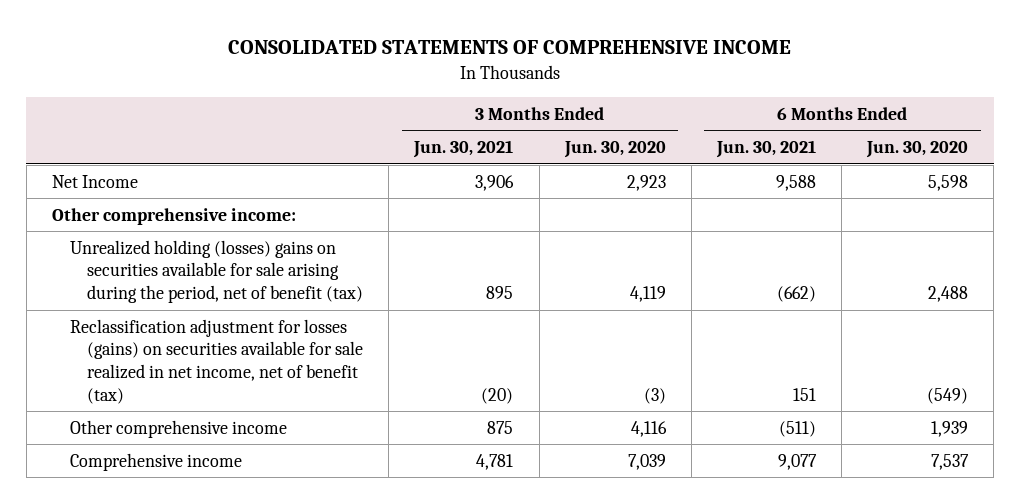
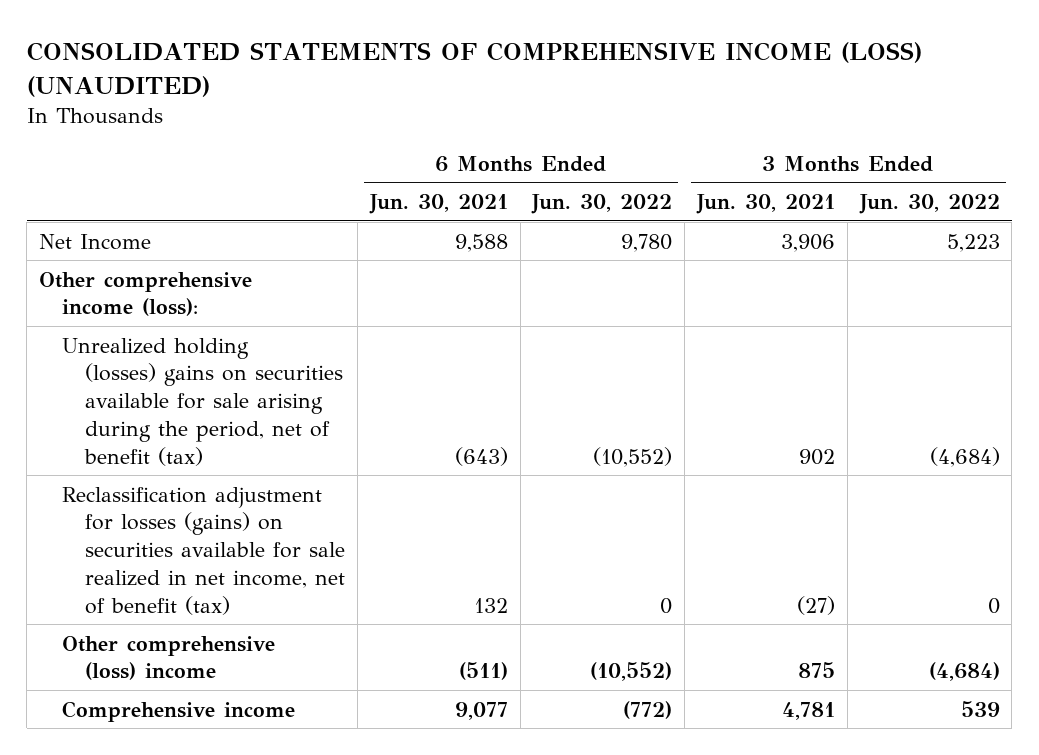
- CONSOLIDATED STATEMENTS OF COMPREHENSIVE INCOME
+ CONSOLIDATED STATEMENTS OF COMPREHENSIVE INCOME (LOSS) (UNAUDITED)
- | 3 Months Ended Jun. 30, 2021 | 3 Months Ended Jun. 30, 2020 | 6 Months Ended Jun. 30, 2021 | 6 Months Ended Jun. 30, 2020
+ | 6 Months Ended Jun. 30, 2021 | 6 Months Ended Jun. 30, 2022 | 3 Months Ended Jun. 30, 2021 | 3 Months Ended Jun. 30, 2022
- Other comprehensive income:
- Unrealized holding (losses) gains on securities available for sale arising during the period, net of benefit (tax) | 895 | 4,119 | (662) | 2,488
- Reclassification adjustment for losses (gains) on securities available for sale realized in net income, net of benefit (tax) | (20) | (3) | 151 | (549)
- Other comprehensive income | 875 | 4,116 | (511) | 1,939
+ Other comprehensive income (loss):
+ Unrealized holding (losses) gains on securities available for sale arising during the period, net of benefit (tax) | (643) | (10,552) | 902 | (4,684)
+ Reclassification adjustment for losses (gains) on securities available for sale realized in net income, net of benefit (tax) | 132 | 0 | (27) | 0
+ Other comprehensive (loss) income | (511) | (10,552) | 875 | (4,684)

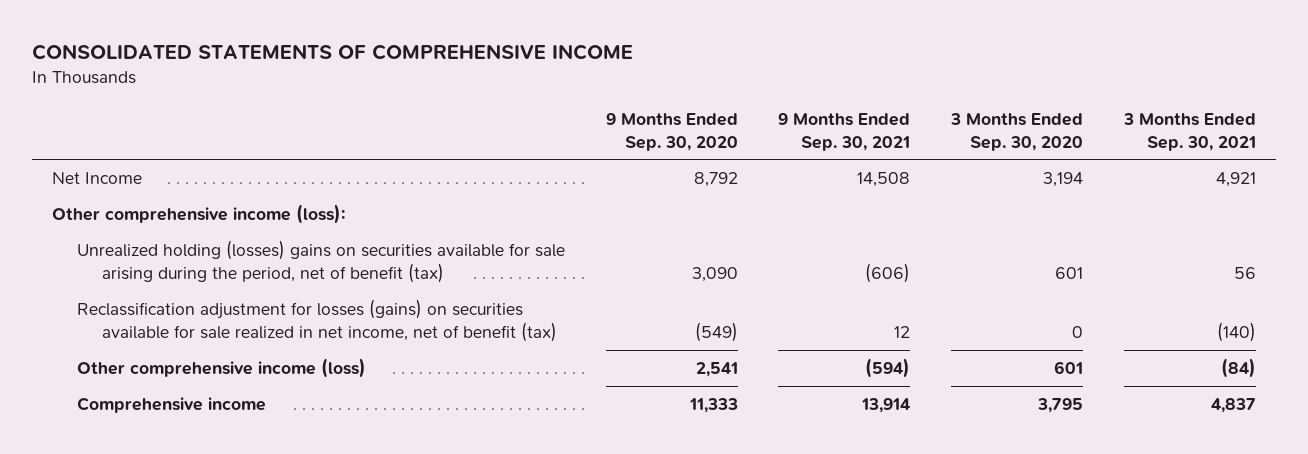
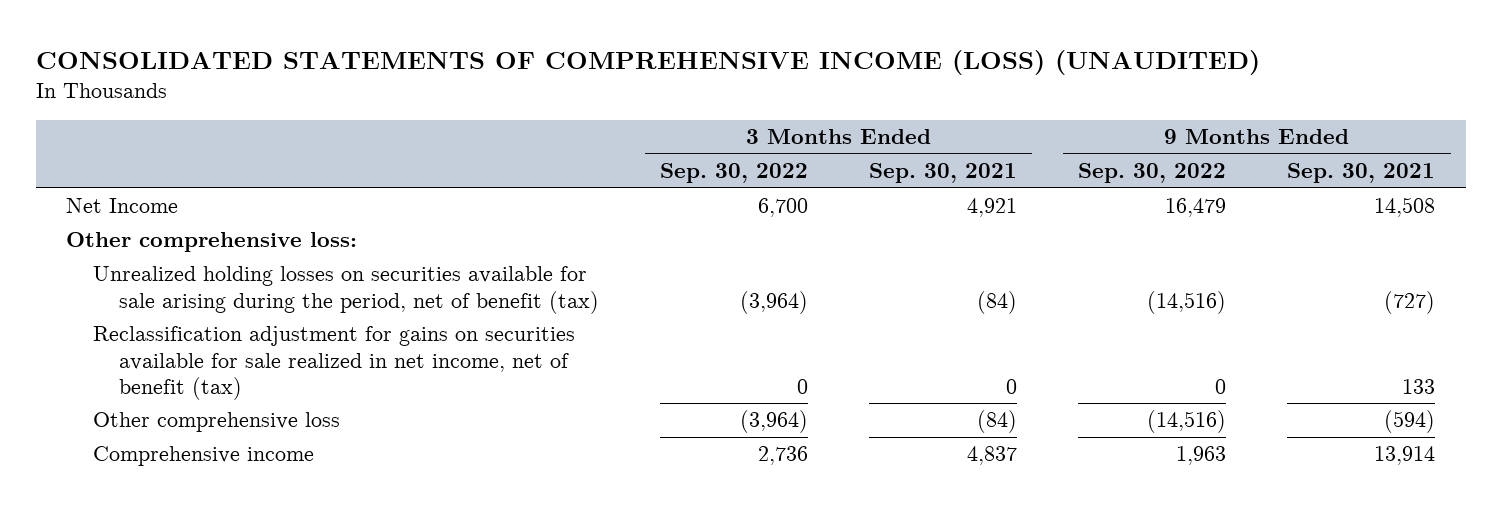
- CONSOLIDATED STATEMENTS OF COMPREHENSIVE INCOME
+ CONSOLIDATED STATEMENTS OF COMPREHENSIVE INCOME (LOSS) (UNAUDITED)
- | 9 Months Ended Sep. 30, 2020 | 9 Months Ended Sep. 30, 2021 | 3 Months Ended Sep. 30, 2020 | 3 Months Ended Sep. 30, 2021
+ | 3 Months Ended Sep. 30, 2022 | 3 Months Ended Sep. 30, 2021 | 9 Months Ended Sep. 30, 2022 | 9 Months Ended Sep. 30, 2021
- Other comprehensive income (loss):
- Unrealized holding (losses) gains on securities available for sale arising during the period, net of benefit (tax) | 3,090 | (606) | 601 | 56
- Reclassification adjustment for losses (gains) on securities available for sale realized in net income, net of benefit (tax) | (549) | 12 | 0 | (140)
- Other comprehensive income (loss) | 2,541 | (594) | 601 | (84)
+ Other comprehensive loss:
+ Unrealized holding losses on securities available for sale arising during the period, net of benefit (tax) | (3,964) | (84) | (14,516) | (727)
+ Reclassification adjustment for gains on securities available for sale realized in net income, net of benefit (tax) | 0 | 0 | 0 | 133
+ Other comprehensive loss | (3,964) | (84) | (14,516) | (594)

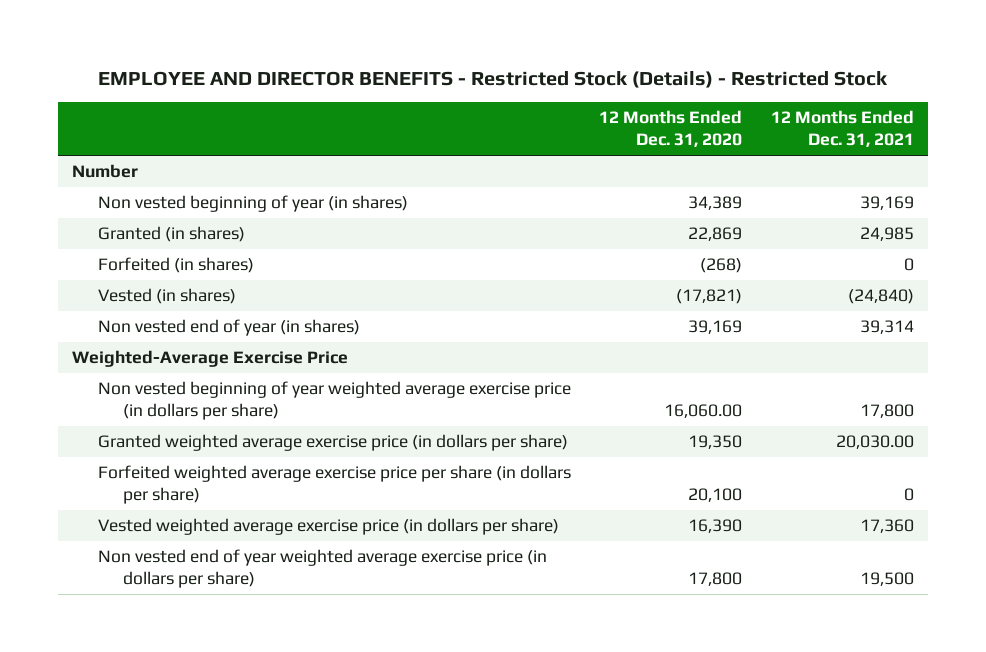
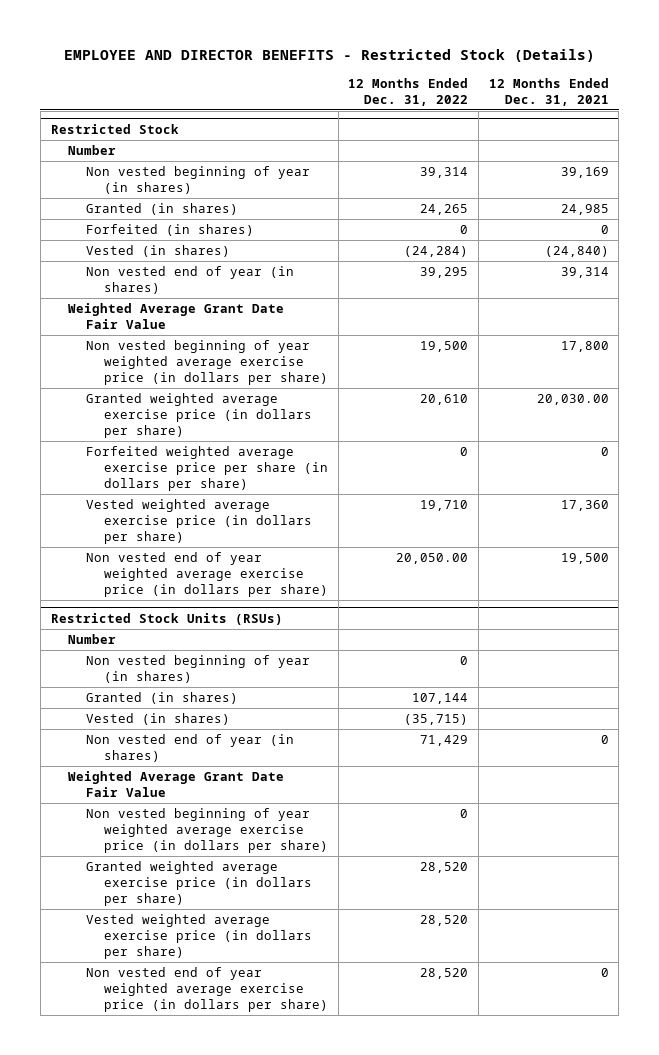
- EMPLOYEE AND DIRECTOR BENEFITS - Restricted Stock (Details) - Restricted Stock
+ EMPLOYEE AND DIRECTOR BENEFITS - Restricted Stock (Details)
- | 12 Months Ended Dec. 31, 2020 | 12 Months Ended Dec. 31, 2021
+ | 12 Months Ended Dec. 31, 2022 | 12 Months Ended Dec. 31, 2021
+ Restricted Stock
- Weighted-Average Exercise Price
+ Weighted Average Grant Date Fair Value
+ Restricted Stock Units (RSUs)
+ Number
+ Non vested beginning of year (in shares) | 0 |
+ Granted (in shares) | 107,144 |
+ Vested (in shares) | (35,715) |
+ Non vested end of year (in shares) | 71,429 | 0
+ Weighted Average Grant Date Fair Value
+ Non vested beginning of year weighted average exercise price (in dollars per share) | 0 |
+ Granted weighted average exercise price (in dollars per share) | 28,520 |
+ Vested weighted average exercise price (in dollars per share) | 28,520 |
+ Non vested end of year weighted average exercise price (in dollars per share) | 28,520 | 0

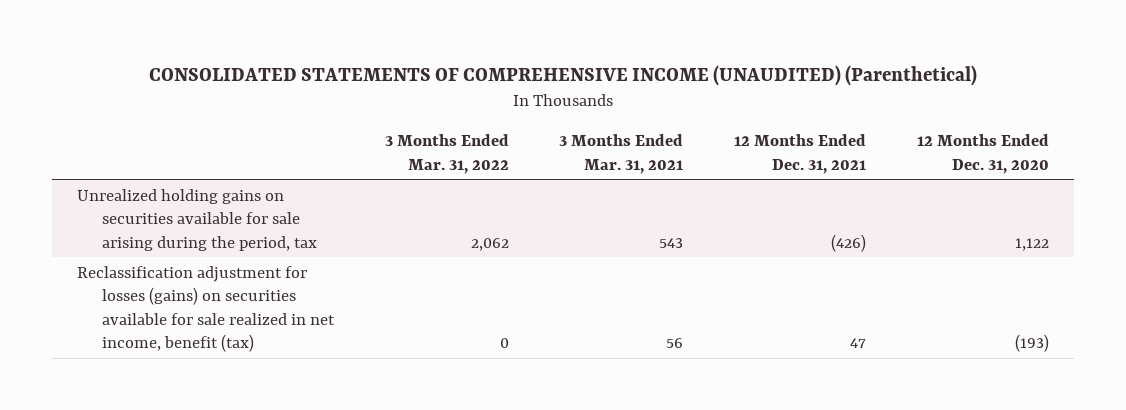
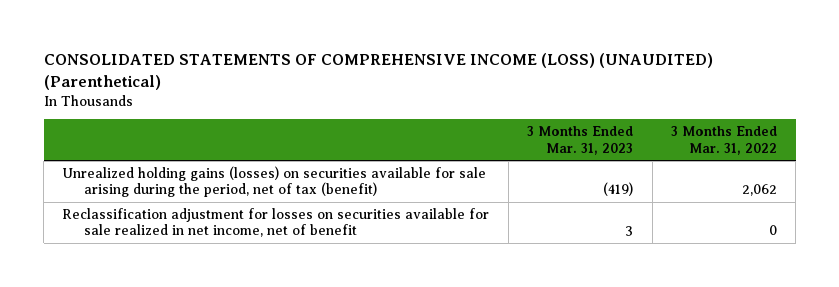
- CONSOLIDATED STATEMENTS OF COMPREHENSIVE INCOME (UNAUDITED) (Parenthetical)
+ CONSOLIDATED STATEMENTS OF COMPREHENSIVE INCOME (LOSS) (UNAUDITED) (Parenthetical)
- | 3 Months Ended Mar. 31, 2022 | 3 Months Ended Mar. 31, 2021 | 12 Months Ended Dec. 31, 2021 | 12 Months Ended Dec. 31, 2020
+ | 3 Months Ended Mar. 31, 2023 | 3 Months Ended Mar. 31, 2022
- Unrealized holding gains on securities available for sale arising during the period, tax | 2,062 | 543 | (426) | 1,122
- Reclassification adjustment for losses (gains) on securities available for sale realized in net income, benefit (tax) | 0 | 56 | 47 | (193)
+ Unrealized holding gains (losses) on securities available for sale arising during the period, net of tax (benefit) | (419) | 2,062
+ Reclassification adjustment for losses on securities available for sale realized in net income, net of benefit | 3 | 0

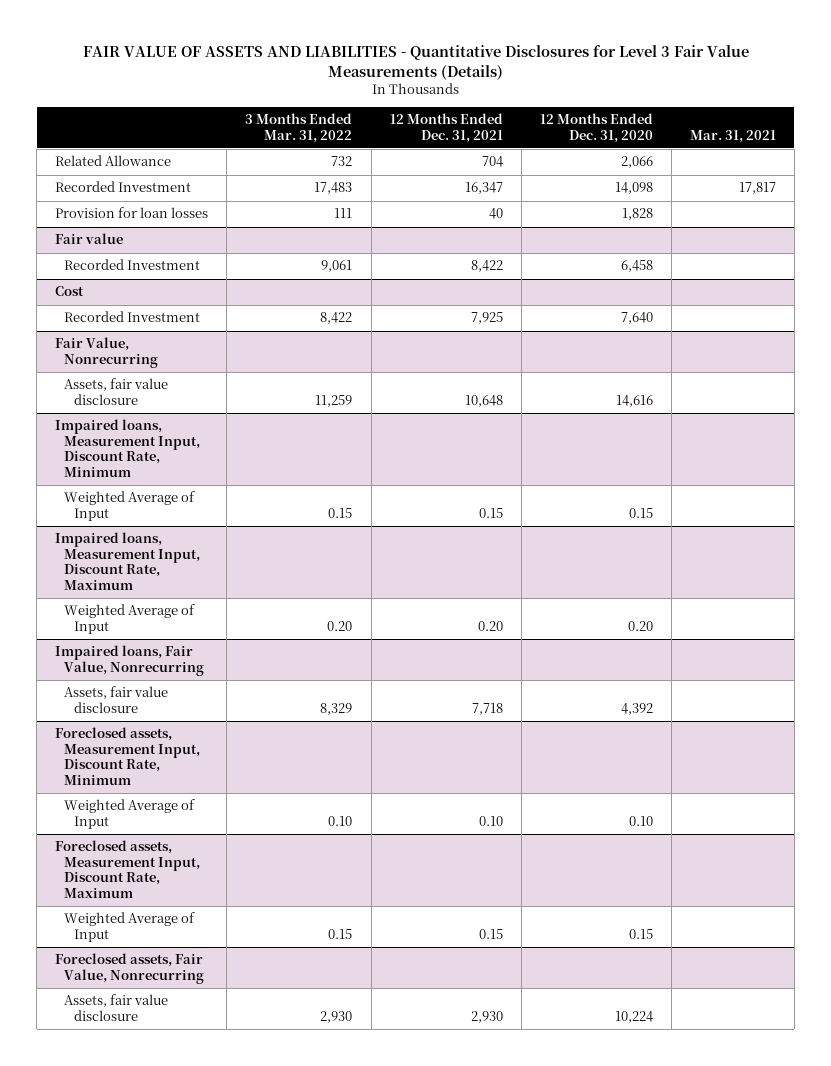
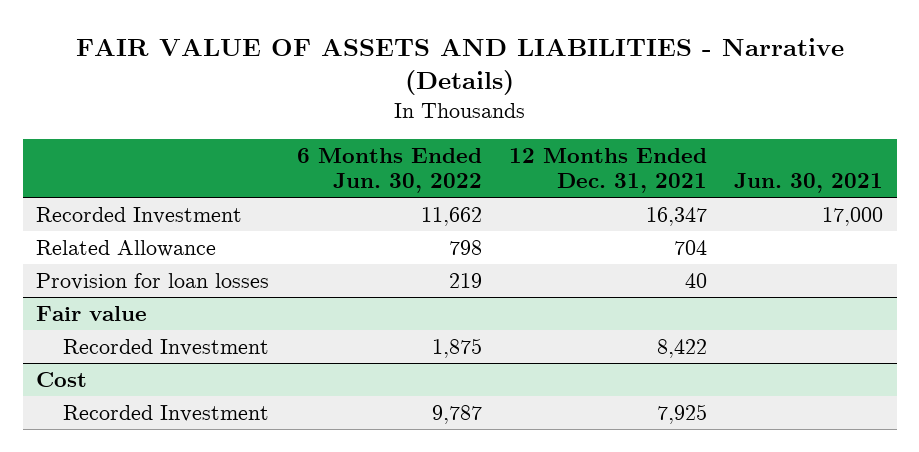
- FAIR VALUE OF ASSETS AND LIABILITIES - Quantitative Disclosures for Level 3 Fair Value Measurements (Details)
+ FAIR VALUE OF ASSETS AND LIABILITIES - Narrative (Details)
- | 3 Months Ended Mar. 31, 2022 | 12 Months Ended Dec. 31, 2021 | 12 Months Ended Dec. 31, 2020 | Mar. 31, 2021
+ | 6 Months Ended Jun. 30, 2022 | 12 Months Ended Dec. 31, 2021 | Jun. 30, 2021
moved down: Related Allowance | 798 | 704 |
- Fair Value, Nonrecurring
- Assets, fair value disclosure | 11,259 | 10,648 | 14,616 |
- Impaired loans, Measurement Input, Discount Rate, Minimum
- Weighted Average of Input | 0.15 | 0.15 | 0.15 |
- Impaired loans, Measurement Input, Discount Rate, Maximum
- Weighted Average of Input | 0.20 | 0.20 | 0.20 |
- Impaired loans, Fair Value, Nonrecurring
- Assets, fair value disclosure | 8,329 | 7,718 | 4,392 |
- Foreclosed assets, Measurement Input, Discount Rate, Minimum
- Weighted Average of Input | 0.10 | 0.10 | 0.10 |
- Foreclosed assets, Measurement Input, Discount Rate, Maximum
- Weighted Average of Input | 0.15 | 0.15 | 0.15 |
- Foreclosed assets, Fair Value, Nonrecurring
- Assets, fair value disclosure | 2,930 | 2,930 | 10,224 |

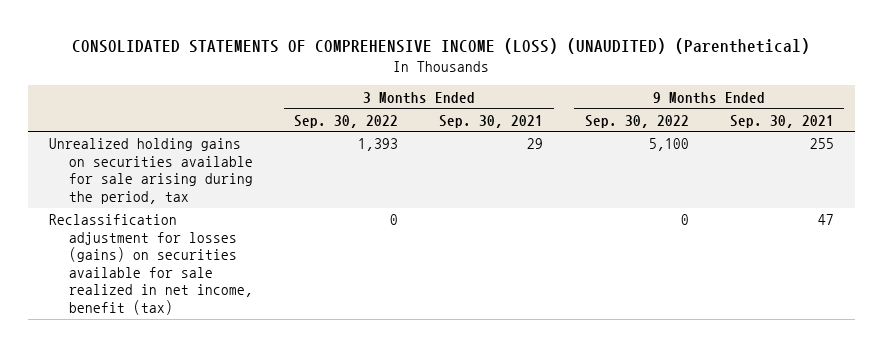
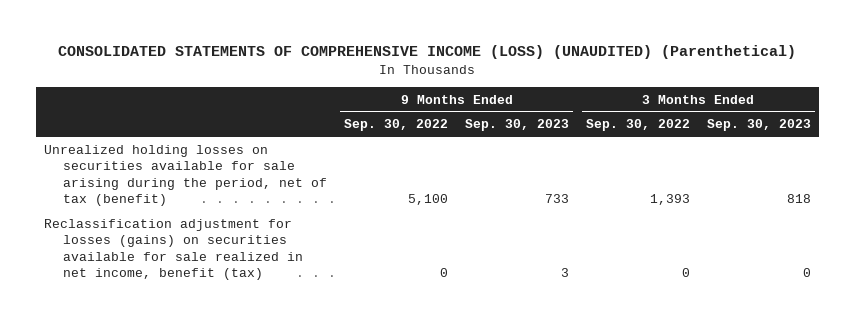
- | 3 Months Ended Sep. 30, 2022 | 3 Months Ended Sep. 30, 2021 | 9 Months Ended Sep. 30, 2022 | 9 Months Ended Sep. 30, 2021
+ | 9 Months Ended Sep. 30, 2022 | 9 Months Ended Sep. 30, 2023 | 3 Months Ended Sep. 30, 2022 | 3 Months Ended Sep. 30, 2023
- Unrealized holding gains on securities available for sale arising during the period, tax | 1,393 | 29 | 5,100 | 255
+ Unrealized holding losses on securities available for sale arising during the period, net of tax (benefit) | 5,100 | 733 | 1,393 | 818

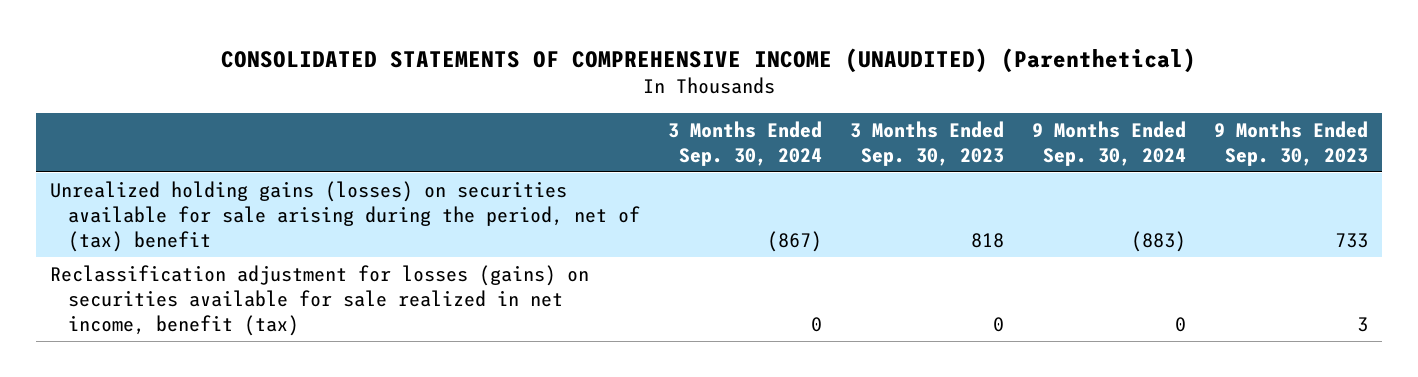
- CONSOLIDATED STATEMENTS OF COMPREHENSIVE INCOME (LOSS) (UNAUDITED) (Parenthetical)
+ CONSOLIDATED STATEMENTS OF COMPREHENSIVE INCOME (UNAUDITED) (Parenthetical)
- | 9 Months Ended Sep. 30, 2022 | 9 Months Ended Sep. 30, 2023 | 3 Months Ended Sep. 30, 2022 | 3 Months Ended Sep. 30, 2023
+ | 3 Months Ended Sep. 30, 2024 | 3 Months Ended Sep. 30, 2023 | 9 Months Ended Sep. 30, 2024 | 9 Months Ended Sep. 30, 2023
- Unrealized holding losses on securities available for sale arising during the period, net of tax (benefit) | 5,100 | 733 | 1,393 | 818
+ Unrealized holding gains (losses) on securities available for sale arising during the period, net of (tax) benefit | (867) | 818 | (883) | 733

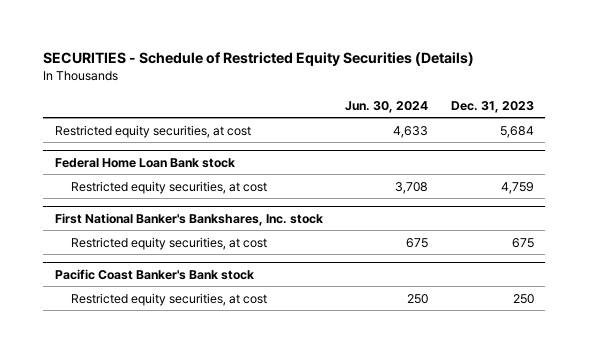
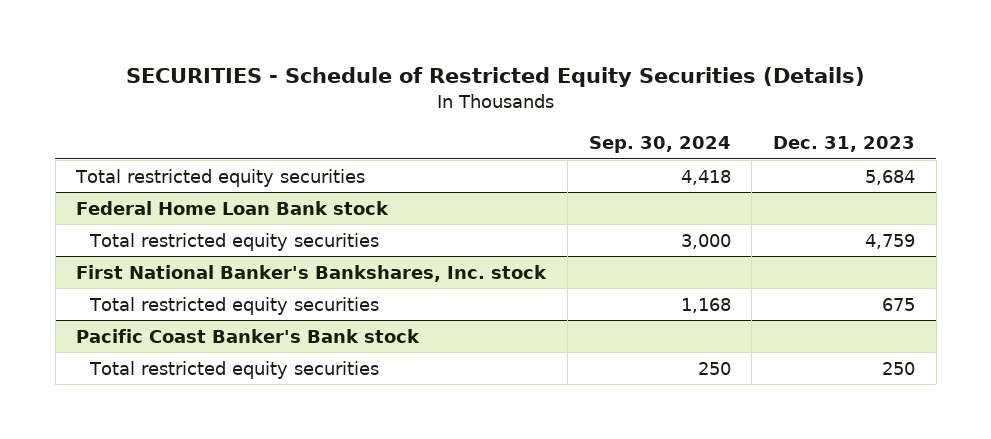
- | Jun. 30, 2024 | Dec. 31, 2023
+ | Sep. 30, 2024 | Dec. 31, 2023
- Restricted equity securities, at cost | 4,633 | 5,684
+ Total restricted equity securities | 4,418 | 5,684
@ Federal Home Loan Bank stock
- Restricted equity securities, at cost | 3,708 | 4,759
+ Total restricted equity securities | 3,000 | 4,759
@ First National Banker's Bankshares, Inc. stock
- Restricted equity securities, at cost | 675 | 675
+ Total restricted equity securities | 1,168 | 675
@ Pacific Coast Banker's Bank stock
- Restricted equity securities, at cost | 250 | 250
+ Total restricted equity securities | 250 | 250

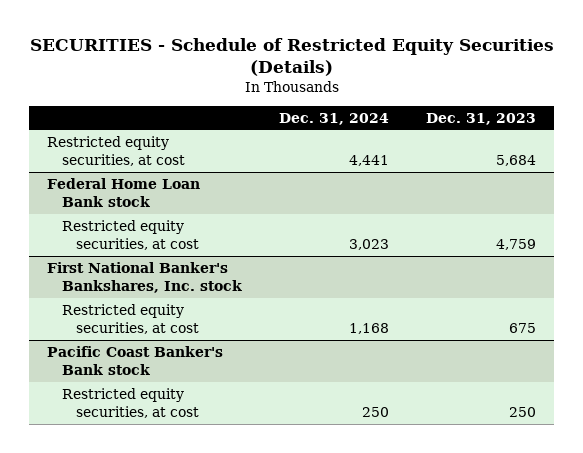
- | Sep. 30, 2024 | Dec. 31, 2023
+ | Dec. 31, 2024 | Dec. 31, 2023
- Total restricted equity securities | 4,418 | 5,684
+ Restricted equity securities, at cost | 4,441 | 5,684
@ Federal Home Loan Bank stock
- Total restricted equity securities | 3,000 | 4,759
+ Restricted equity securities, at cost | 3,023 | 4,759
@ First National Banker's Bankshares, Inc. stock
- Total restricted equity securities | 1,168 | 675
+ Restricted equity securities, at cost | 1,168 | 675
@ Pacific Coast Banker's Bank stock
- Total restricted equity securities | 250 | 250
+ Restricted equity securities, at cost | 250 | 250

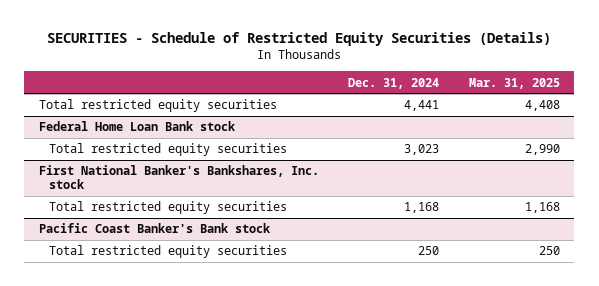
- | Dec. 31, 2024 | Dec. 31, 2023
+ | Dec. 31, 2024 | Mar. 31, 2025
- Restricted equity securities, at cost | 4,441 | 5,684
+ Total restricted equity securities | 4,441 | 4,408
@ Federal Home Loan Bank stock
- Restricted equity securities, at cost | 3,023 | 4,759
+ Total restricted equity securities | 3,023 | 2,990
@ First National Banker's Bankshares, Inc. stock
- Restricted equity securities, at cost | 1,168 | 675
+ Total restricted equity securities | 1,168 | 1,168
@ Pacific Coast Banker's Bank stock
- Restricted equity securities, at cost | 250 | 250
+ Total restricted equity securities | 250 | 250

